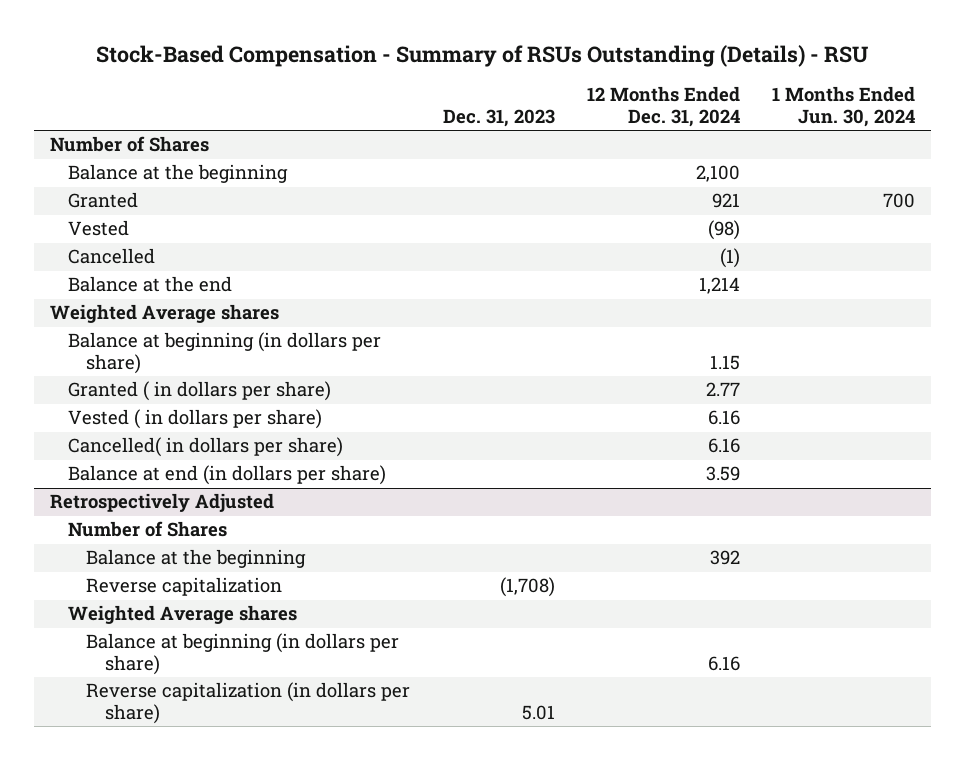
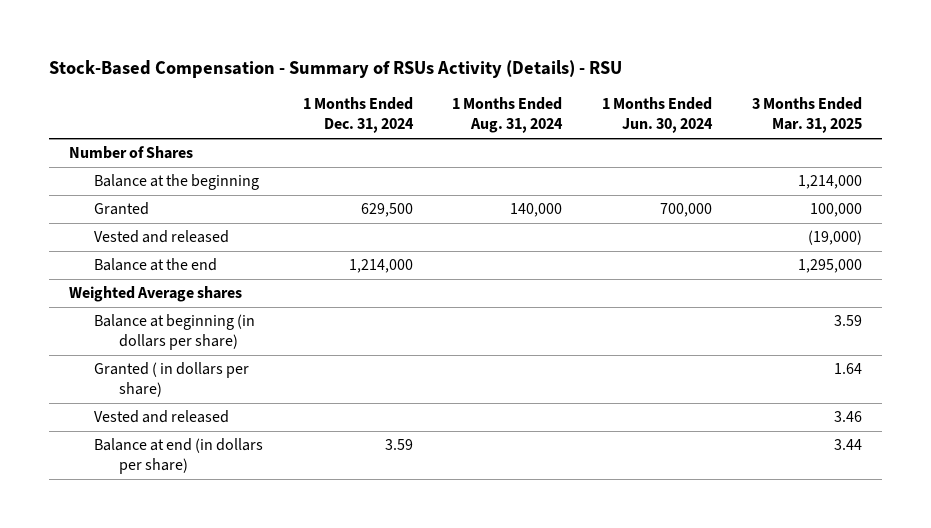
- Stock-Based Compensation - Summary of RSUs Outstanding (Details) - RSU
+ Stock-Based Compensation - Summary of RSUs Activity (Details) - RSU
- | Dec. 31, 2023 | 12 Months Ended Dec. 31, 2024 | 1 Months Ended Jun. 30, 2024
+ | 1 Months Ended Dec. 31, 2024 | 1 Months Ended Aug. 31, 2024 | 1 Months Ended Jun. 30, 2024 | 3 Months Ended Mar. 31, 2025
- Granted | | 921 | 700
- Vested | | (98) |
- Cancelled | | (1) |
+ Granted | 629,500 | 140,000 | 700,000 | 100,000
+ Vested and released | | | | (19,000)
- Vested ( in dollars per share) | | 6.16 |
- Cancelled( in dollars per share) | | 6.16 |
+ Vested and released | | | | 3.46
- Retrospectively Adjusted
- Number of Shares
- Balance at the beginning | | 392 |
- Reverse capitalization | (1,708) | |
- Weighted Average shares
- Balance at beginning (in dollars per share) | | 6.16 |
- Reverse capitalization (in dollars per share) | 5.01 | |

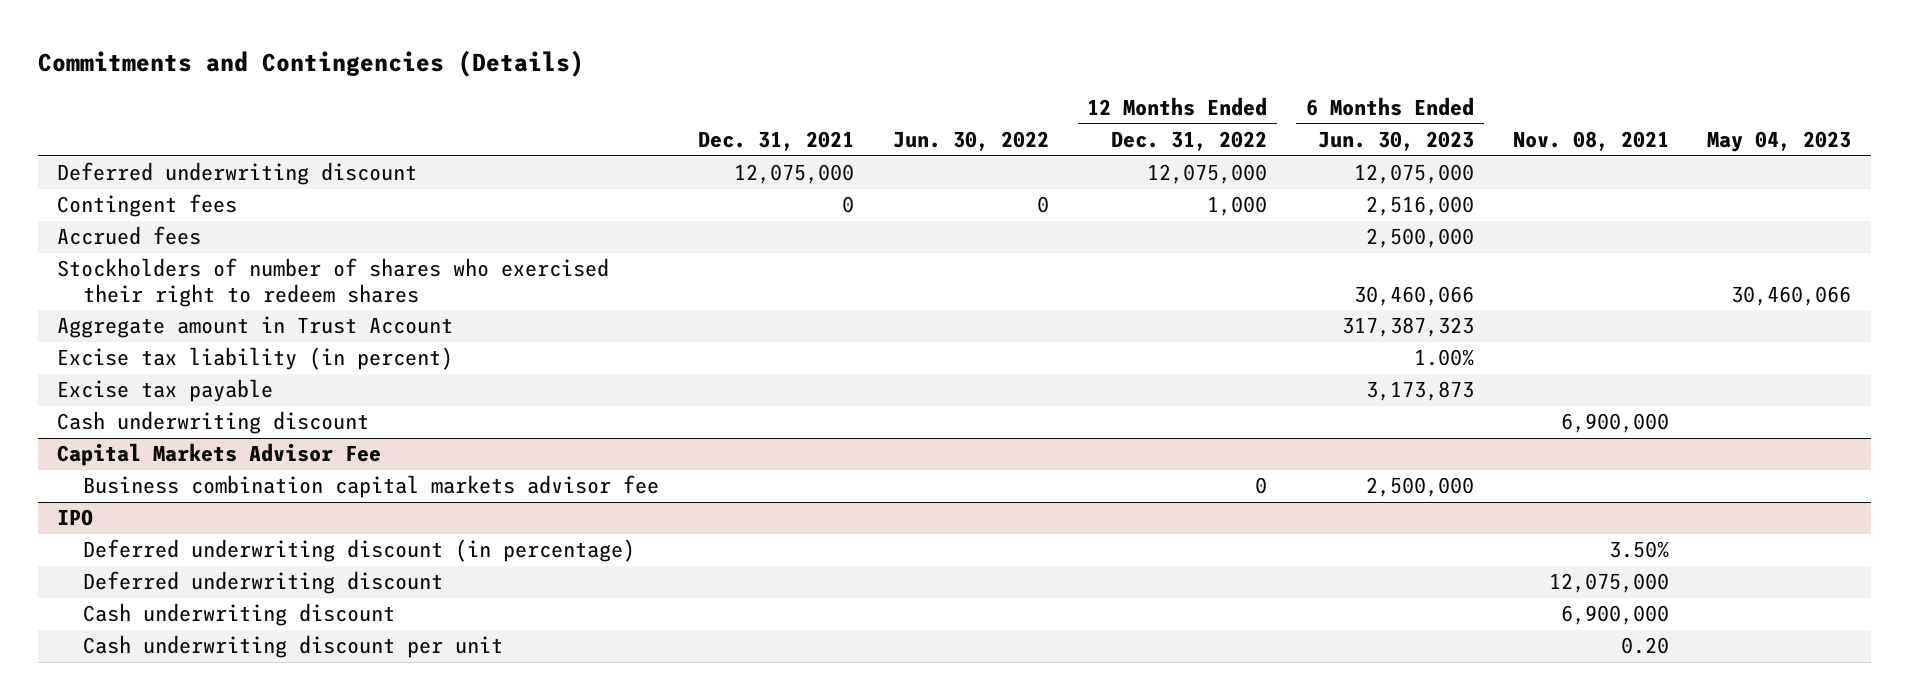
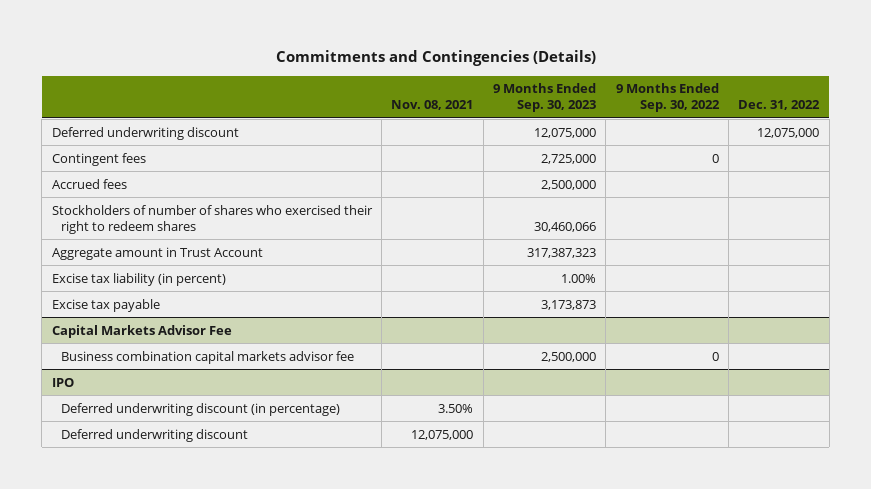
- | Dec. 31, 2021 | Jun. 30, 2022 | 12 Months Ended Dec. 31, 2022 | 6 Months Ended Jun. 30, 2023 | Nov. 08, 2021 | May 04, 2023
+ | Nov. 08, 2021 | 9 Months Ended Sep. 30, 2023 | 9 Months Ended Sep. 30, 2022 | Dec. 31, 2022
- Cash underwriting discount | | | | | 6,900,000 |
@ IPO
- Cash underwriting discount | | | | | 6,900,000 |
- Cash underwriting discount per unit | | | | | 0.20 |

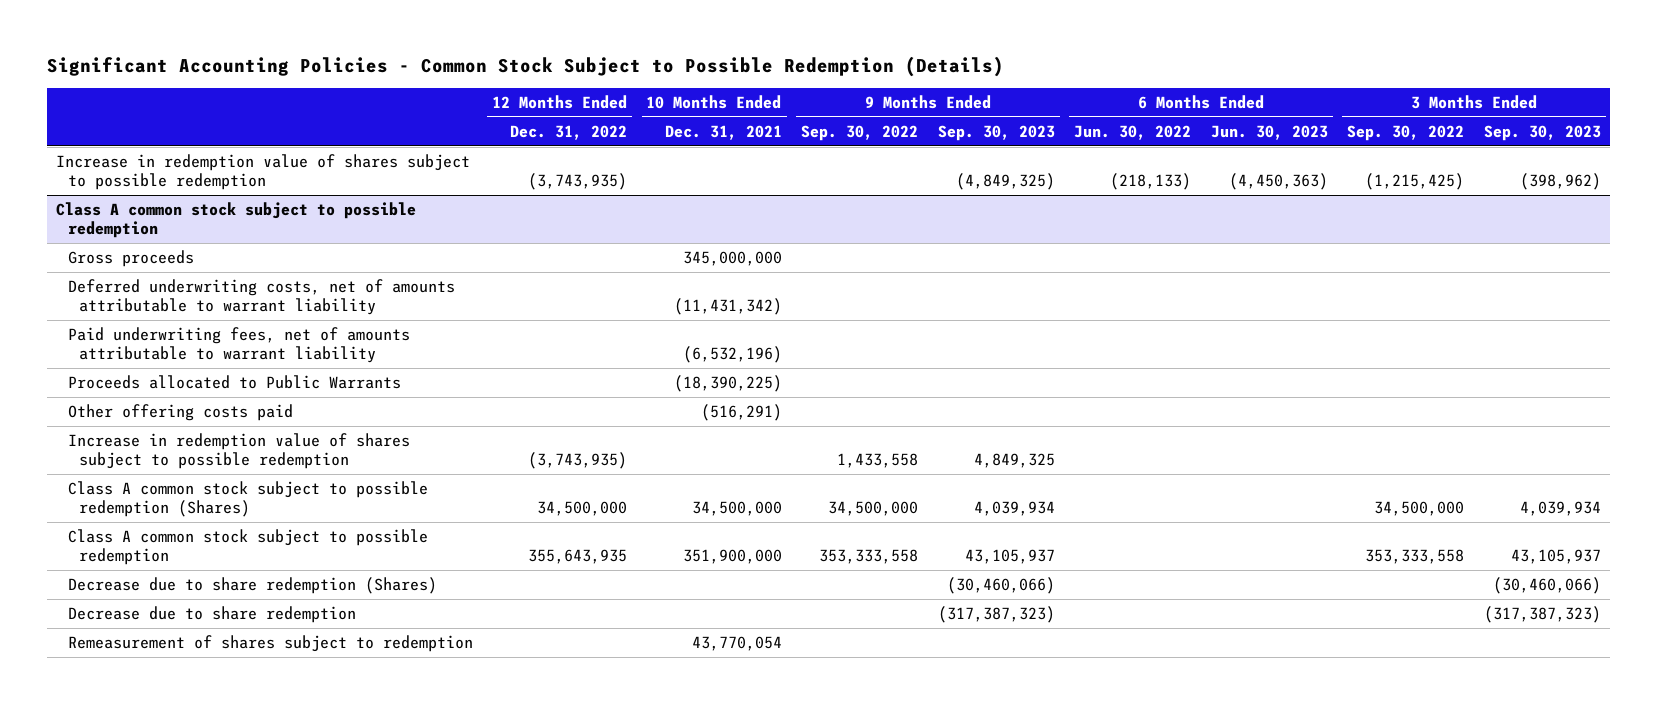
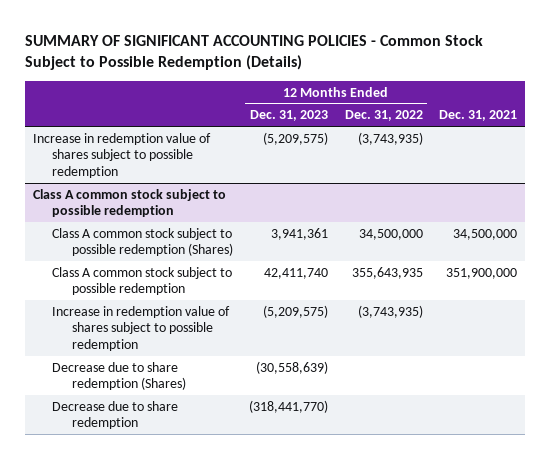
- Significant Accounting Policies - Common Stock Subject to Possible Redemption (Details)
+ SUMMARY OF SIGNIFICANT ACCOUNTING POLICIES - Common Stock Subject to Possible Redemption (Details)
- | 12 Months Ended Dec. 31, 2022 | 10 Months Ended Dec. 31, 2021 | 9 Months Ended Sep. 30, 2022 | 9 Months Ended Sep. 30, 2023 | 6 Months Ended Jun. 30, 2022 | 6 Months Ended Jun. 30, 2023 | 3 Months Ended Sep. 30, 2022 | 3 Months Ended Sep. 30, 2023
+ | 12 Months Ended Dec. 31, 2023 | 12 Months Ended Dec. 31, 2022 | Dec. 31, 2021
@ Class A common stock subject to possible redemption
- Gross proceeds | | 345,000,000 | | | | | |
- Deferred underwriting costs, net of amounts attributable to warrant liability | | (11,431,342) | | | | | |
- Paid underwriting fees, net of amounts attributable to warrant liability | | (6,532,196) | | | | | |
- Proceeds allocated to Public Warrants | | (18,390,225) | | | | | |
- Other offering costs paid | | (516,291) | | | | | |
moved down: Increase in redemption value of shares subject to possible redemption | (5,209,575) | (3,743,935) |
- Remeasurement of shares subject to redemption | | 43,770,054 | | | | | |

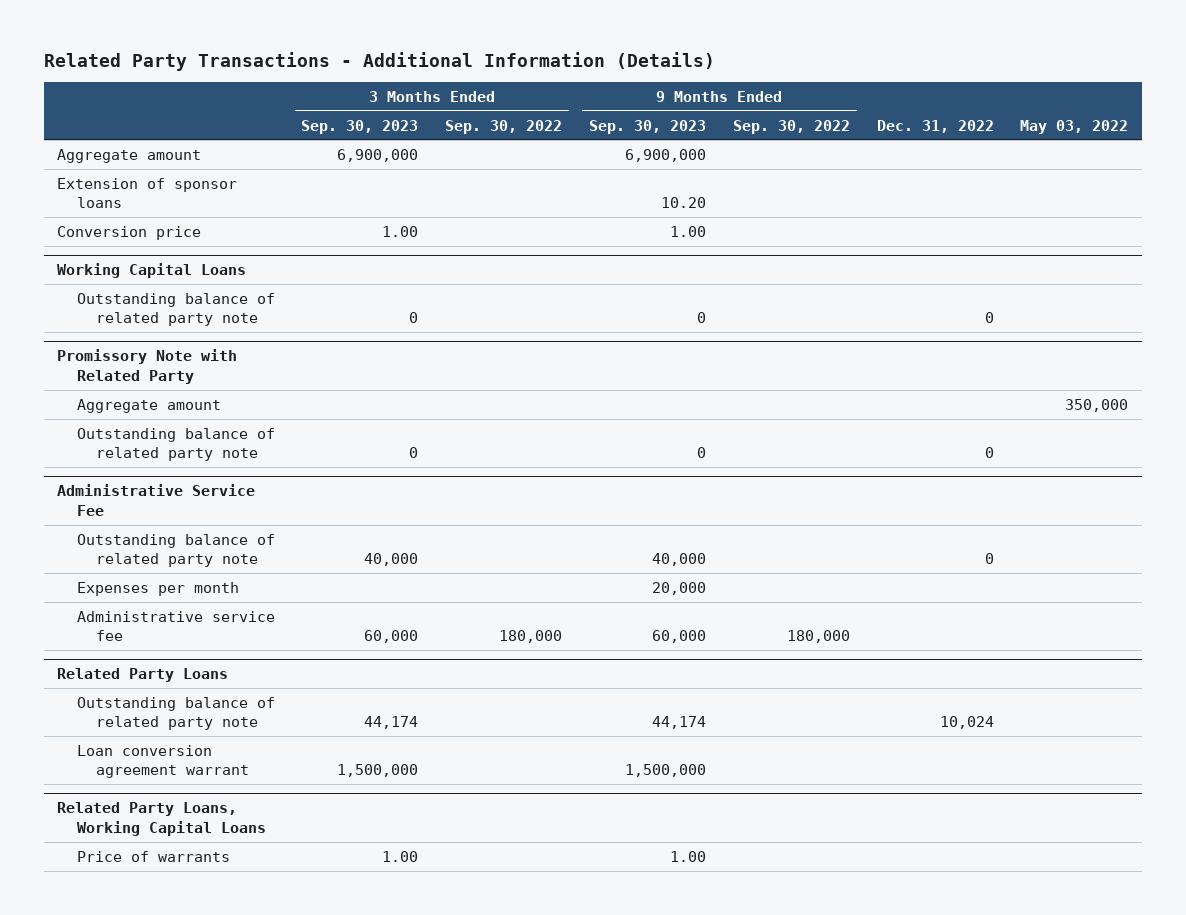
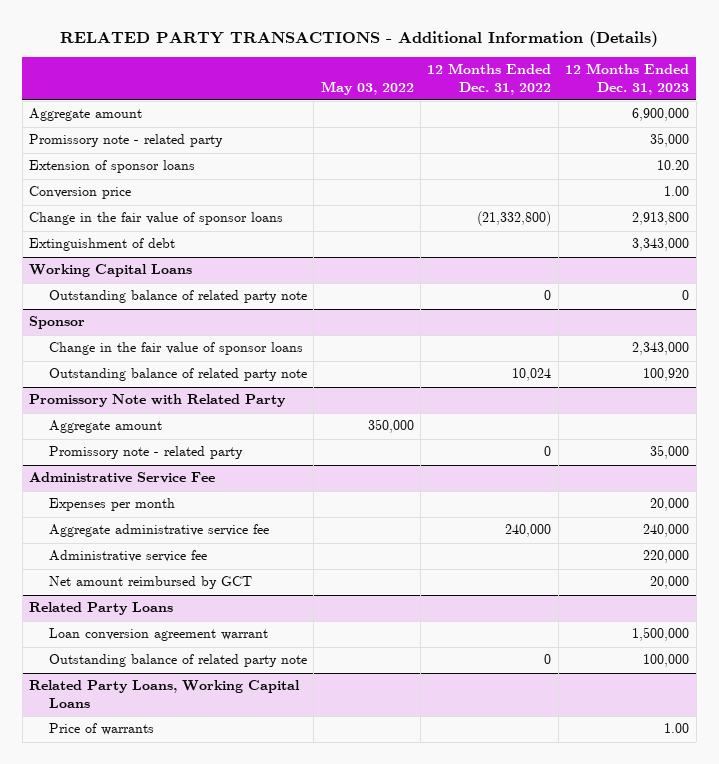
- Related Party Transactions - Additional Information (Details)
+ RELATED PARTY TRANSACTIONS - Additional Information (Details)
- | 3 Months Ended Sep. 30, 2023 | 3 Months Ended Sep. 30, 2022 | 9 Months Ended Sep. 30, 2023 | 9 Months Ended Sep. 30, 2022 | Dec. 31, 2022 | May 03, 2022
+ | May 03, 2022 | 12 Months Ended Dec. 31, 2022 | 12 Months Ended Dec. 31, 2023
+ Promissory note - related party | | | 35,000
+ Change in the fair value of sponsor loans | | (21,332,800) | 2,913,800
+ Extinguishment of debt | | | 3,343,000
+ Sponsor
+ Change in the fair value of sponsor loans | | | 2,343,000
+ Outstanding balance of related party note | | 10,024 | 100,920
@ Promissory Note with Related Party
- Outstanding balance of related party note | 0 | | 0 | | 0 |
+ Promissory note - related party | | 0 | 35,000
@ Administrative Service Fee
- Outstanding balance of related party note | 40,000 | | 40,000 | | 0 |
+ Aggregate administrative service fee | | 240,000 | 240,000
+ Net amount reimbursed by GCT | | | 20,000
@ Related Party Loans
moved down: Outstanding balance of related party note | | 0 | 100,000

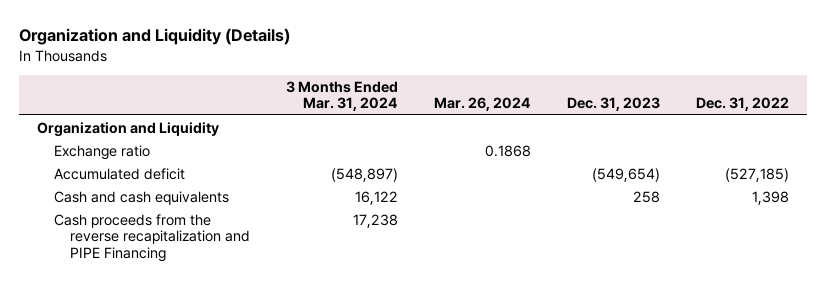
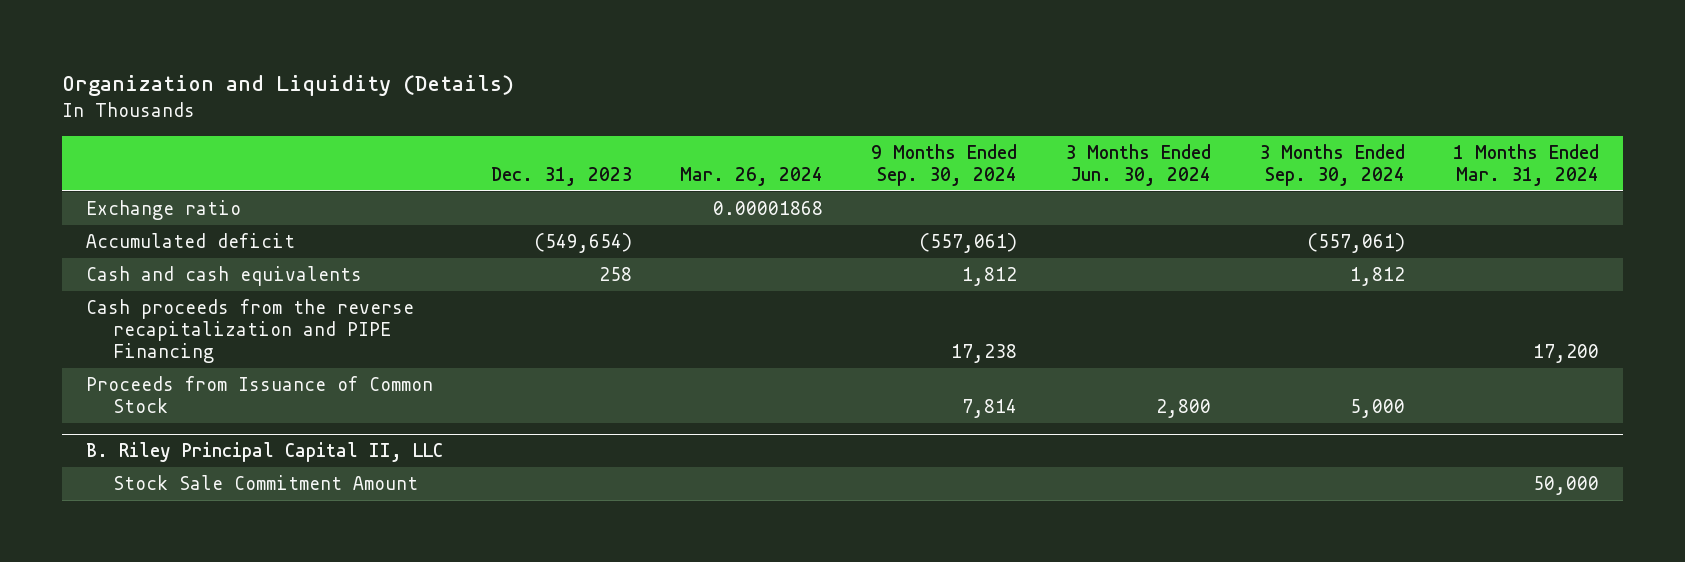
- | 3 Months Ended Mar. 31, 2024 | Mar. 26, 2024 | Dec. 31, 2023 | Dec. 31, 2022
+ | Dec. 31, 2023 | Mar. 26, 2024 | 9 Months Ended Sep. 30, 2024 | 3 Months Ended Jun. 30, 2024 | 3 Months Ended Sep. 30, 2024 | 1 Months Ended Mar. 31, 2024
- Organization and Liquidity
- Exchange ratio | | 0.1868 | |
+ Exchange ratio | | 0.00001868 | | | |
+ Proceeds from Issuance of Common Stock | | | 7,814 | 2,800 | 5,000 |
+ B. Riley Principal Capital II, LLC
+ Stock Sale Commitment Amount | | | | | | 50,000

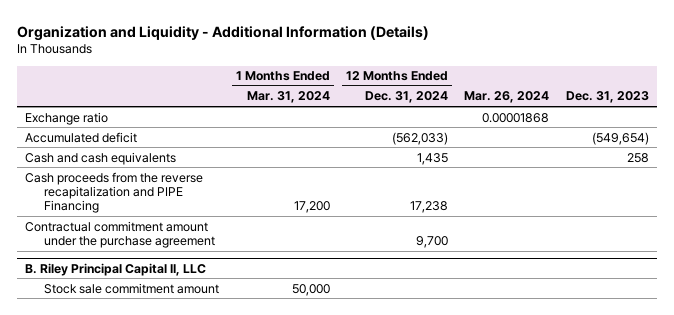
- Organization and Liquidity (Details)
+ Organization and Liquidity - Additional Information (Details)
- | Dec. 31, 2023 | Mar. 26, 2024 | 9 Months Ended Sep. 30, 2024 | 3 Months Ended Jun. 30, 2024 | 3 Months Ended Sep. 30, 2024 | 1 Months Ended Mar. 31, 2024
+ | 1 Months Ended Mar. 31, 2024 | 12 Months Ended Dec. 31, 2024 | Mar. 26, 2024 | Dec. 31, 2023
- Proceeds from Issuance of Common Stock | | | 7,814 | 2,800 | 5,000 |
+ Contractual commitment amount under the purchase agreement | | 9,700 | |
@ B. Riley Principal Capital II, LLC
- Stock Sale Commitment Amount | | | | | | 50,000
+ Stock sale commitment amount | 50,000 | | |

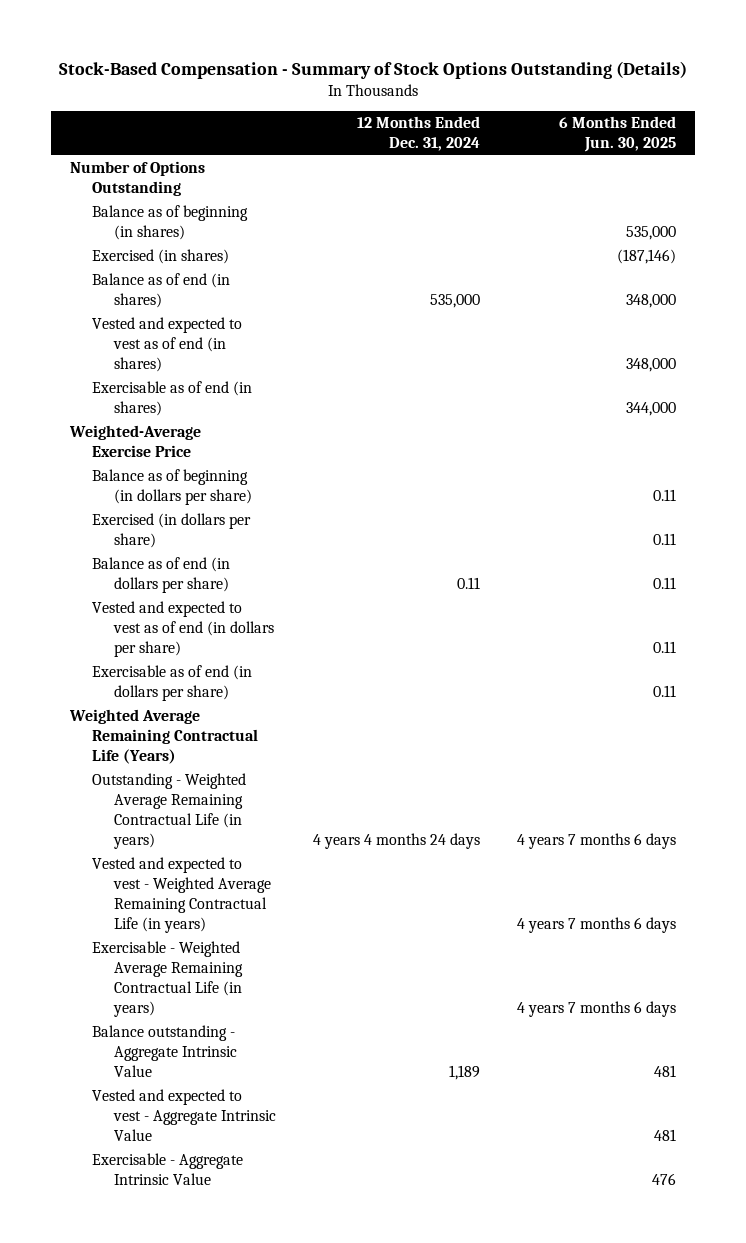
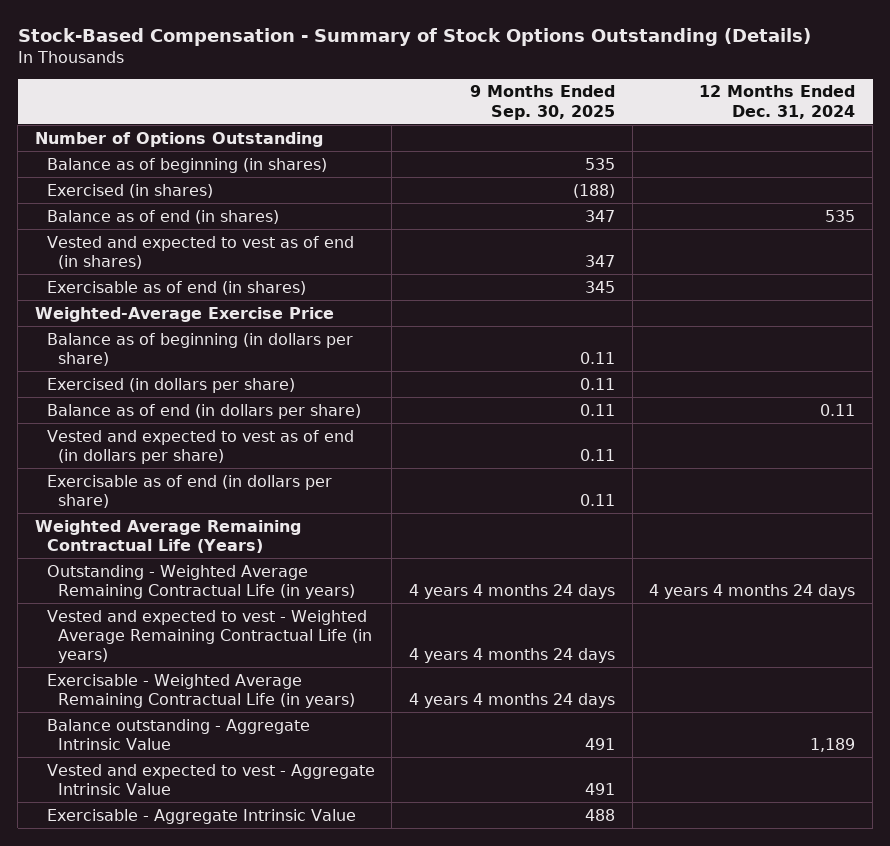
- | 12 Months Ended Dec. 31, 2024 | 6 Months Ended Jun. 30, 2025
+ | 9 Months Ended Sep. 30, 2025 | 12 Months Ended Dec. 31, 2024
- Balance as of end (in shares) | 535,000 | 348,000
+ Balance as of end (in shares) | 347 | 535

